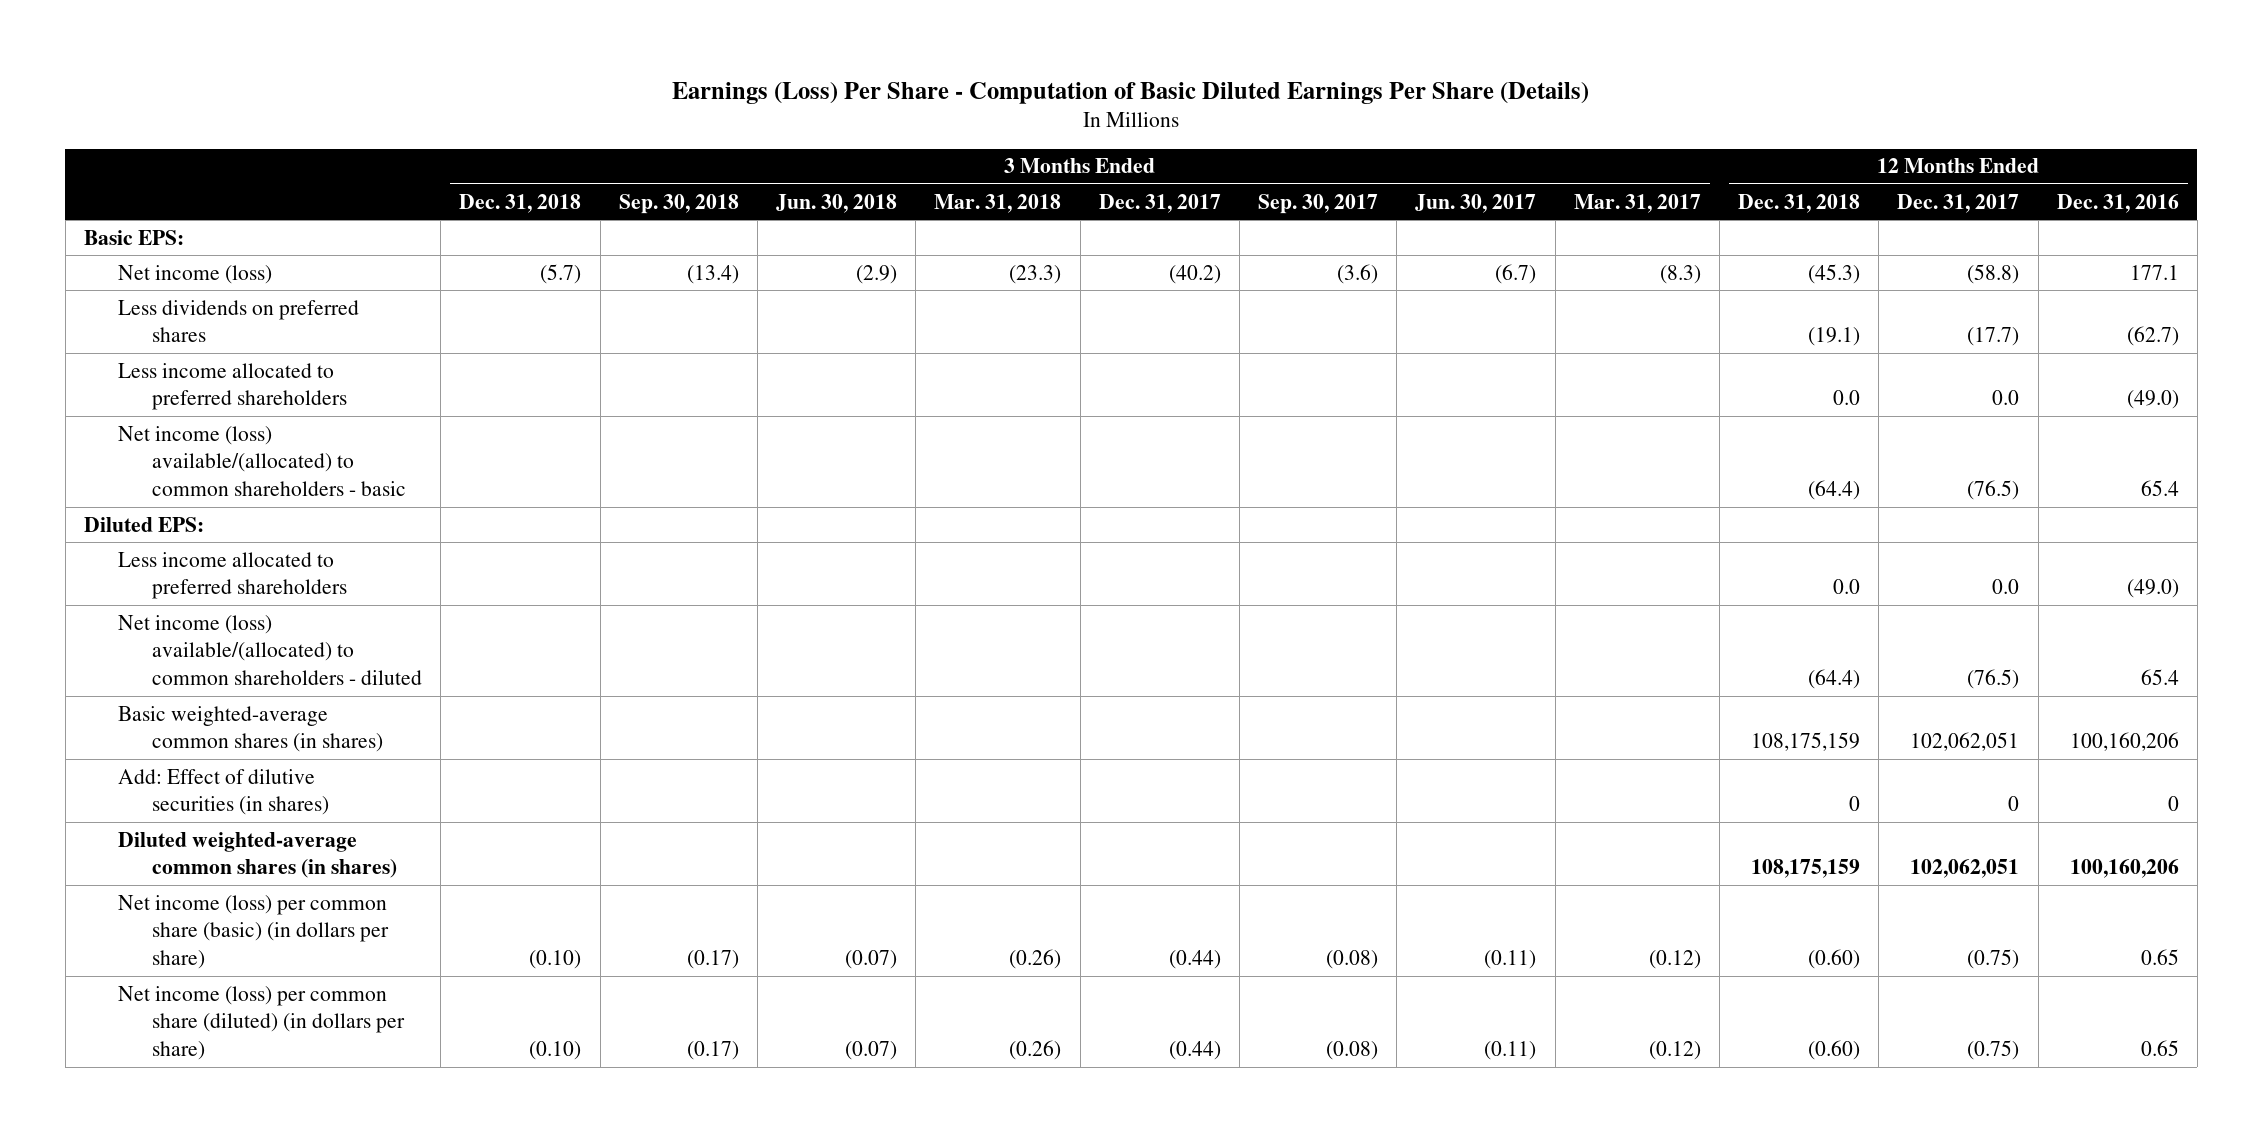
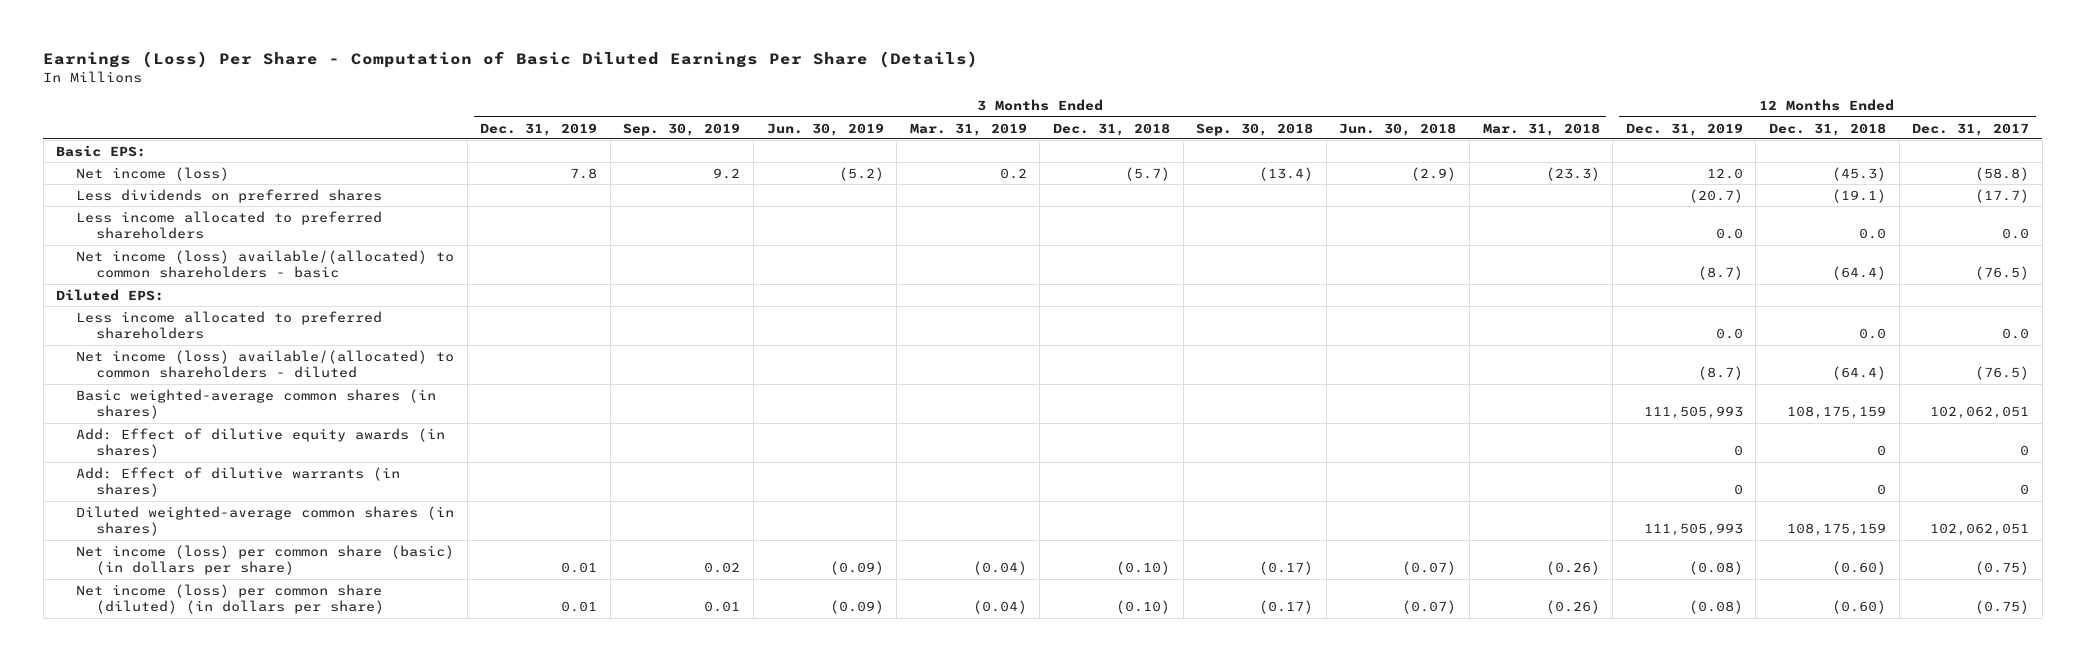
- | 3 Months Ended Dec. 31, 2018 | 3 Months Ended Sep. 30, 2018 | 3 Months Ended Jun. 30, 2018 | 3 Months Ended Mar. 31, 2018 | 3 Months Ended Dec. 31, 2017 | 3 Months Ended Sep. 30, 2017 | 3 Months Ended Jun. 30, 2017 | 3 Months Ended Mar. 31, 2017 | 12 Months Ended Dec. 31, 2018 | 12 Months Ended Dec. 31, 2017 | 12 Months Ended Dec. 31, 2016
+ | 3 Months Ended Dec. 31, 2019 | 3 Months Ended Sep. 30, 2019 | 3 Months Ended Jun. 30, 2019 | 3 Months Ended Mar. 31, 2019 | 3 Months Ended Dec. 31, 2018 | 3 Months Ended Sep. 30, 2018 | 3 Months Ended Jun. 30, 2018 | 3 Months Ended Mar. 31, 2018 | 12 Months Ended Dec. 31, 2019 | 12 Months Ended Dec. 31, 2018 | 12 Months Ended Dec. 31, 2017
- Add: Effect of dilutive securities (in shares) | | | | | | | | | 0 | 0 | 0
+ Add: Effect of dilutive equity awards (in shares) | | | | | | | | | 0 | 0 | 0
+ Add: Effect of dilutive warrants (in shares) | | | | | | | | | 0 | 0 | 0

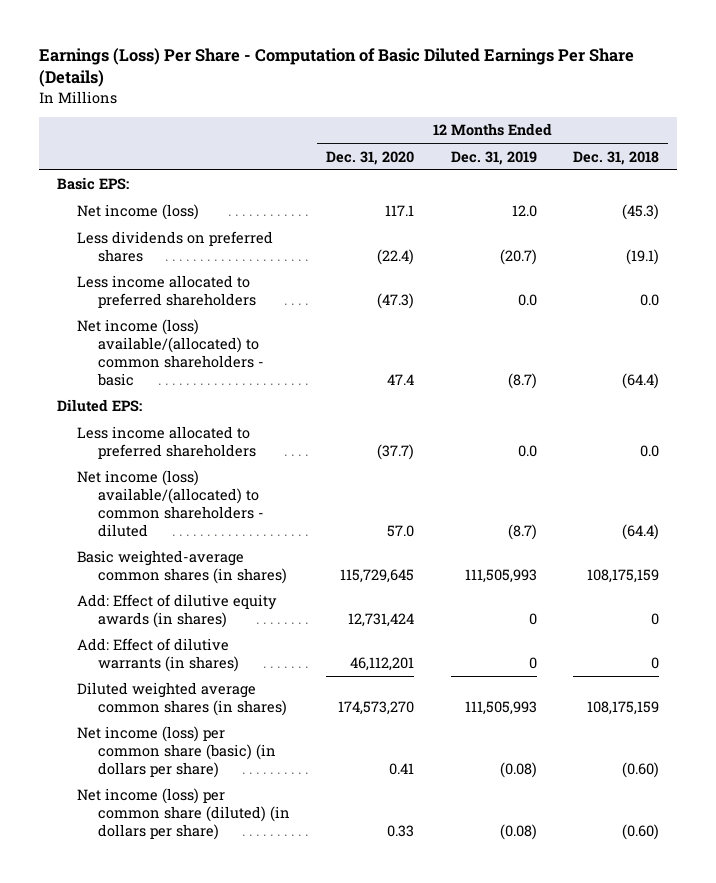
- | 3 Months Ended Dec. 31, 2019 | 3 Months Ended Sep. 30, 2019 | 3 Months Ended Jun. 30, 2019 | 3 Months Ended Mar. 31, 2019 | 3 Months Ended Dec. 31, 2018 | 3 Months Ended Sep. 30, 2018 | 3 Months Ended Jun. 30, 2018 | 3 Months Ended Mar. 31, 2018 | 12 Months Ended Dec. 31, 2019 | 12 Months Ended Dec. 31, 2018 | 12 Months Ended Dec. 31, 2017
+ | 12 Months Ended Dec. 31, 2020 | 12 Months Ended Dec. 31, 2019 | 12 Months Ended Dec. 31, 2018
- Diluted weighted-average common shares (in shares) | | | | | | | | | 111,505,993 | 108,175,159 | 102,062,051
+ Diluted weighted average common shares (in shares) | 174,573,270 | 111,505,993 | 108,175,159

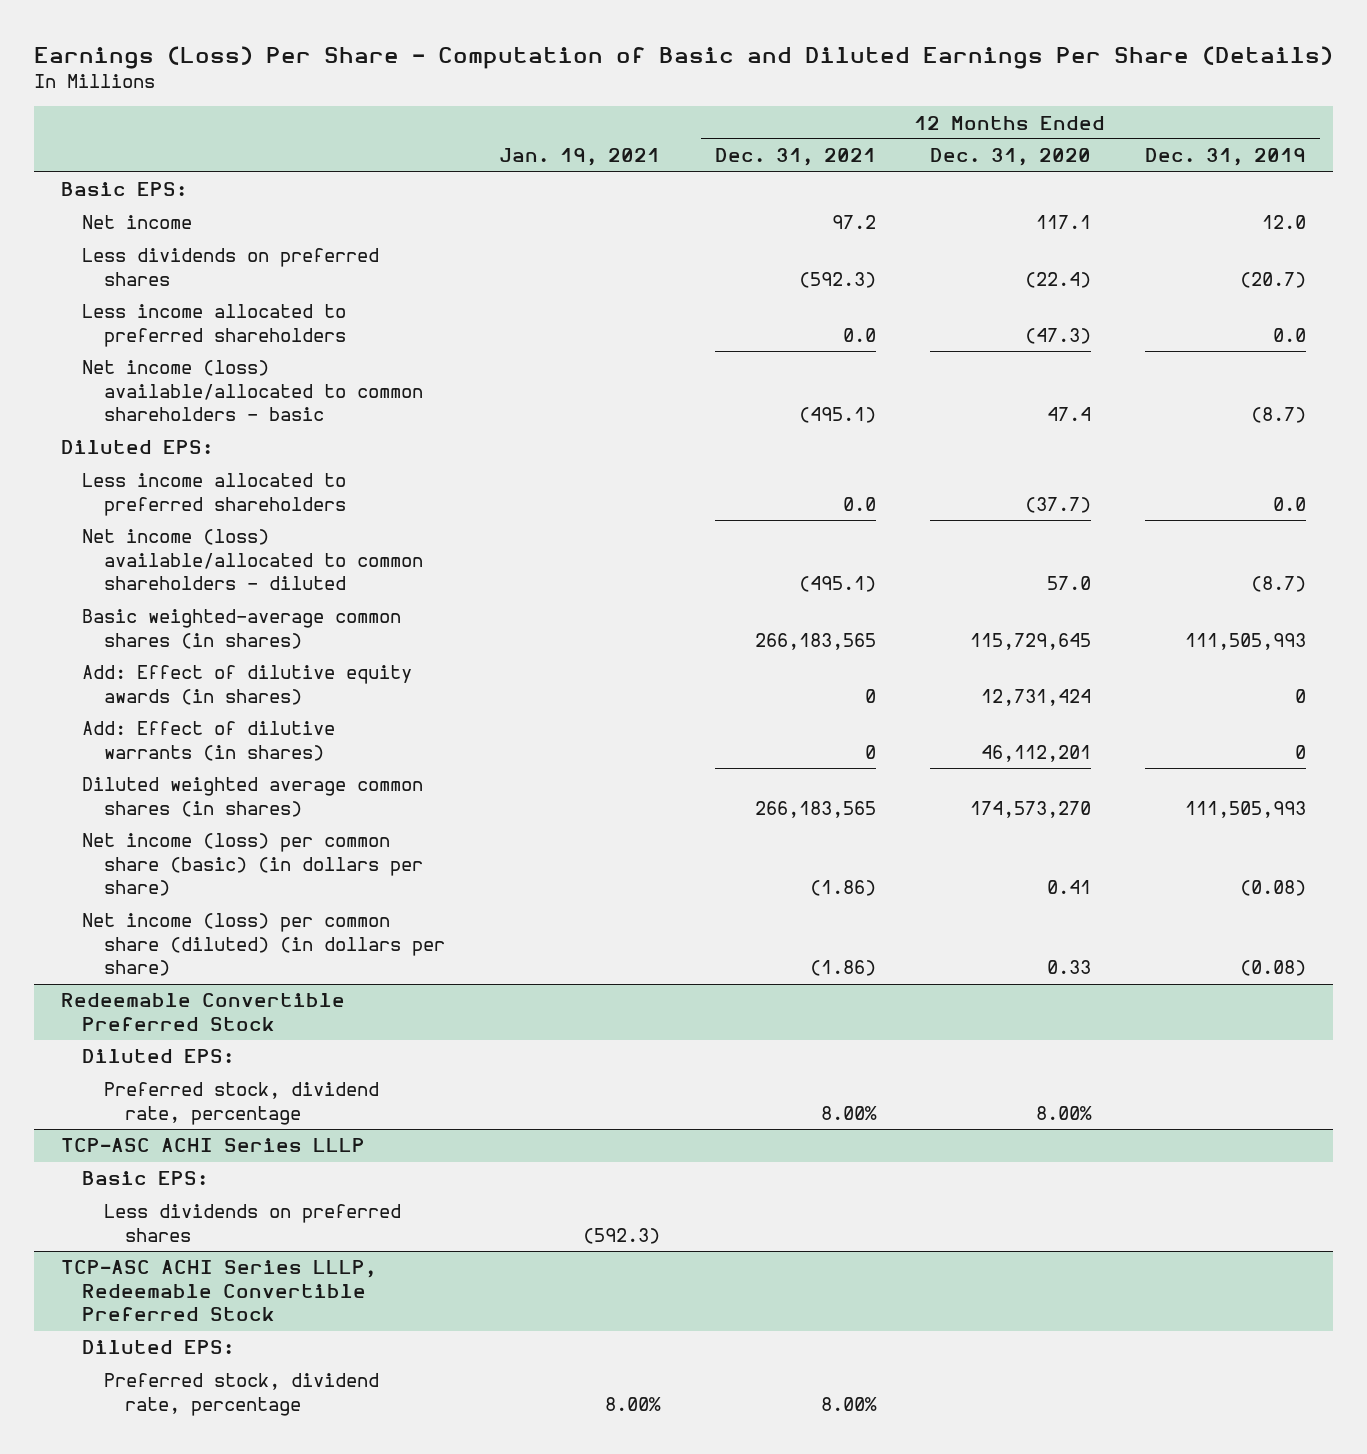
- Earnings (Loss) Per Share - Computation of Basic Diluted Earnings Per Share (Details)
+ Earnings (Loss) Per Share - Computation of Basic and Diluted Earnings Per Share (Details)
- | 12 Months Ended Dec. 31, 2020 | 12 Months Ended Dec. 31, 2019 | 12 Months Ended Dec. 31, 2018
+ | Jan. 19, 2021 | 12 Months Ended Dec. 31, 2021 | 12 Months Ended Dec. 31, 2020 | 12 Months Ended Dec. 31, 2019
- Net income (loss) | 117.1 | 12.0 | (45.3)
+ Net income | | 97.2 | 117.1 | 12.0
- Net income (loss) available/(allocated) to common shareholders - basic | 47.4 | (8.7) | (64.4)
+ Net income (loss) available/allocated to common shareholders - basic | | (495.1) | 47.4 | (8.7)
- Net income (loss) available/(allocated) to common shareholders - diluted | 57.0 | (8.7) | (64.4)
+ Net income (loss) available/allocated to common shareholders - diluted | | (495.1) | 57.0 | (8.7)
+ Redeemable Convertible Preferred Stock
+ Diluted EPS:
+ Preferred stock, dividend rate, percentage | | 8.00% | 8.00% |
+ TCP-ASC ACHI Series LLLP
+ Basic EPS:
+ Less dividends on preferred shares | (592.3) | | |
+ TCP-ASC ACHI Series LLLP, Redeemable Convertible Preferred Stock
+ Diluted EPS:
+ Preferred stock, dividend rate, percentage | 8.00% | 8.00% | |

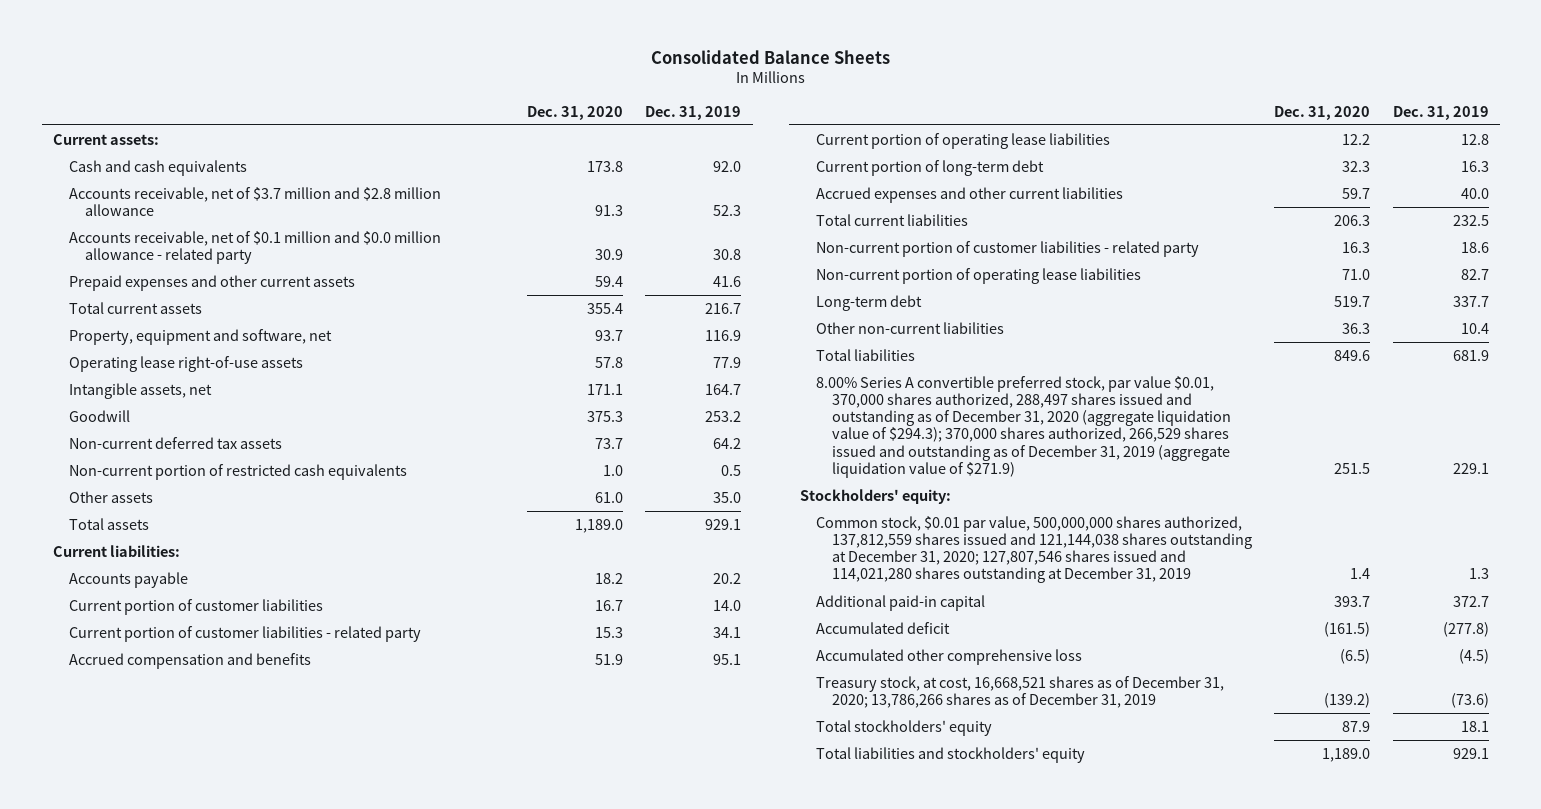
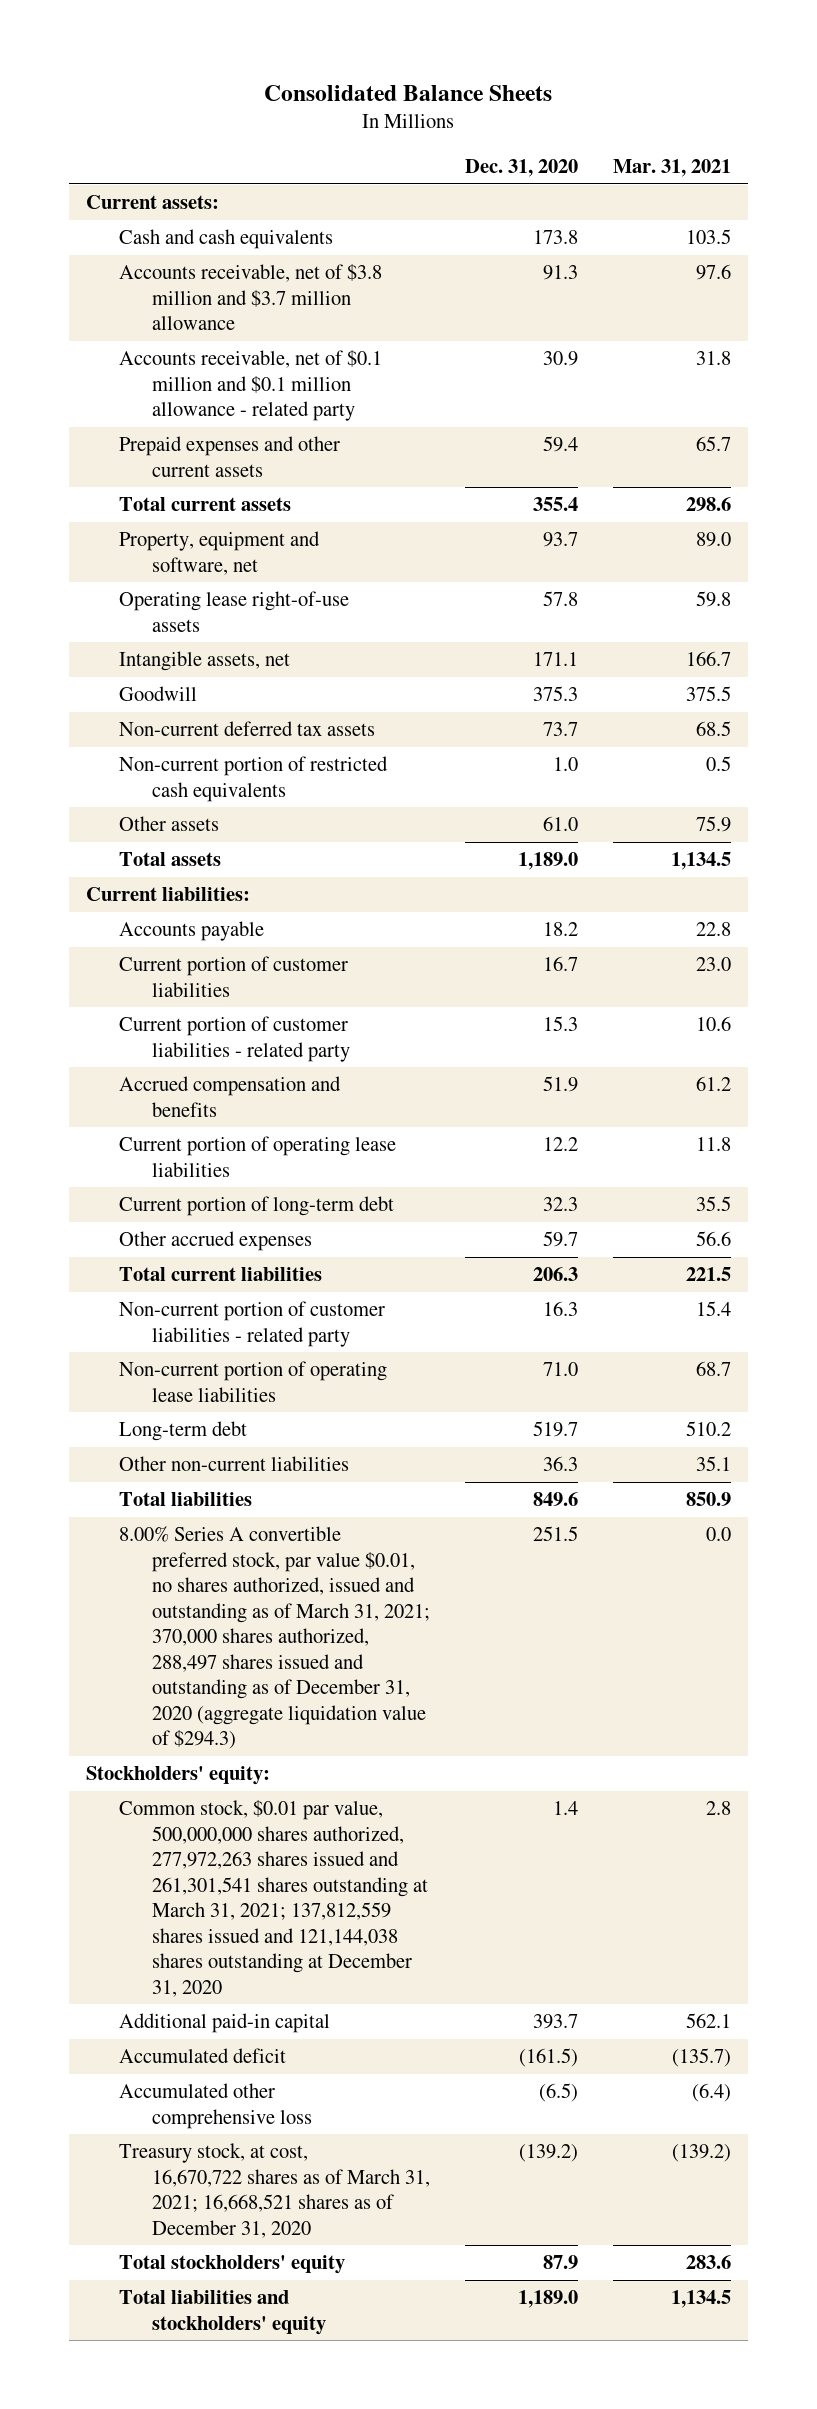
- | Dec. 31, 2020 | Dec. 31, 2019
+ | Dec. 31, 2020 | Mar. 31, 2021
- Accounts receivable, net of $3.7 million and $2.8 million allowance | 91.3 | 52.3
- Accounts receivable, net of $0.1 million and $0.0 million allowance - related party | 30.9 | 30.8
+ Accounts receivable, net of $3.8 million and $3.7 million allowance | 91.3 | 97.6
+ Accounts receivable, net of $0.1 million and $0.1 million allowance - related party | 30.9 | 31.8
- Accrued expenses and other current liabilities | 59.7 | 40.0
+ Other accrued expenses | 59.7 | 56.6
- 8.00% Series A convertible preferred stock, par value $0.01, 370,000 shares authorized, 288,497 shares issued and outstanding as of December 31, 2020 (aggregate liquidation value of $294.3); 370,000 shares authorized, 266,529 shares issued and outstanding as of December 31, 2019 (aggregate liquidation value of $271.9) | 251.5 | 229.1
+ 8.00% Series A convertible preferred stock, par value $0.01, no shares authorized, issued and outstanding as of March 31, 2021; 370,000 shares authorized, 288,497 shares issued and outstanding as of December 31, 2020 (aggregate liquidation value of $294.3) | 251.5 | 0.0
- Common stock, $0.01 par value, 500,000,000 shares authorized, 137,812,559 shares issued and 121,144,038 shares outstanding at December 31, 2020; 127,807,546 shares issued and 114,021,280 shares outstanding at December 31, 2019 | 1.4 | 1.3
+ Common stock, $0.01 par value, 500,000,000 shares authorized, 277,972,263 shares issued and 261,301,541 shares outstanding at March 31, 2021; 137,812,559 shares issued and 121,144,038 shares outstanding at December 31, 2020 | 1.4 | 2.8
- Treasury stock, at cost, 16,668,521 shares as of December 31, 2020; 13,786,266 shares as of December 31, 2019 | (139.2) | (73.6)
+ Treasury stock, at cost, 16,670,722 shares as of March 31, 2021; 16,668,521 shares as of December 31, 2020 | (139.2) | (139.2)

